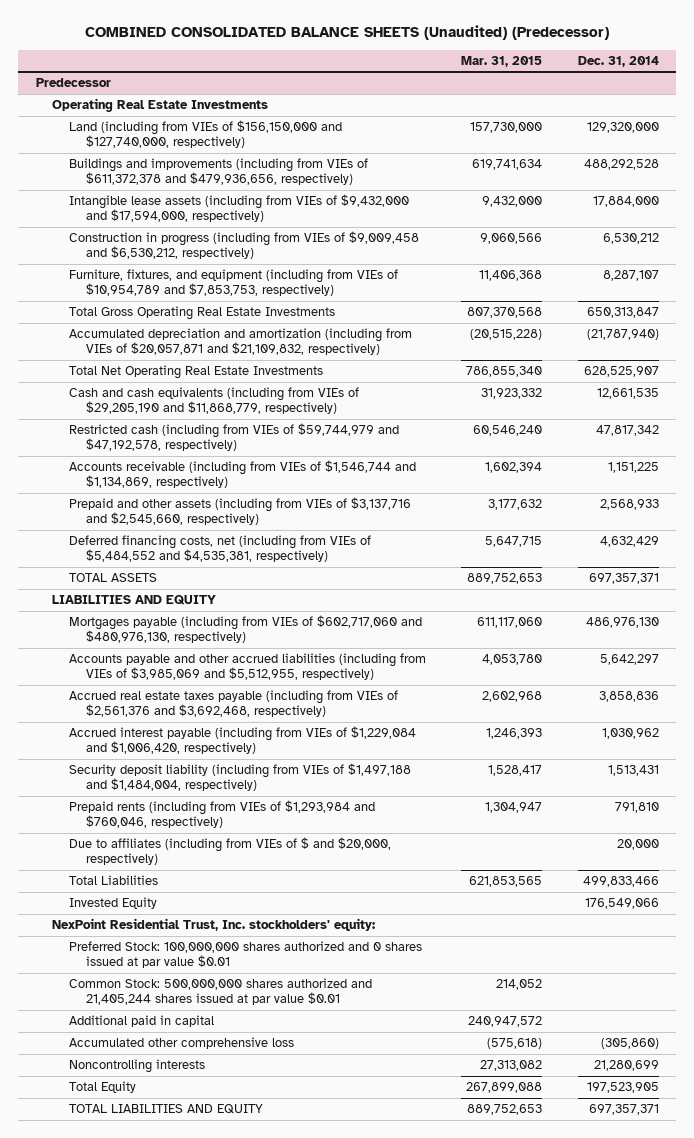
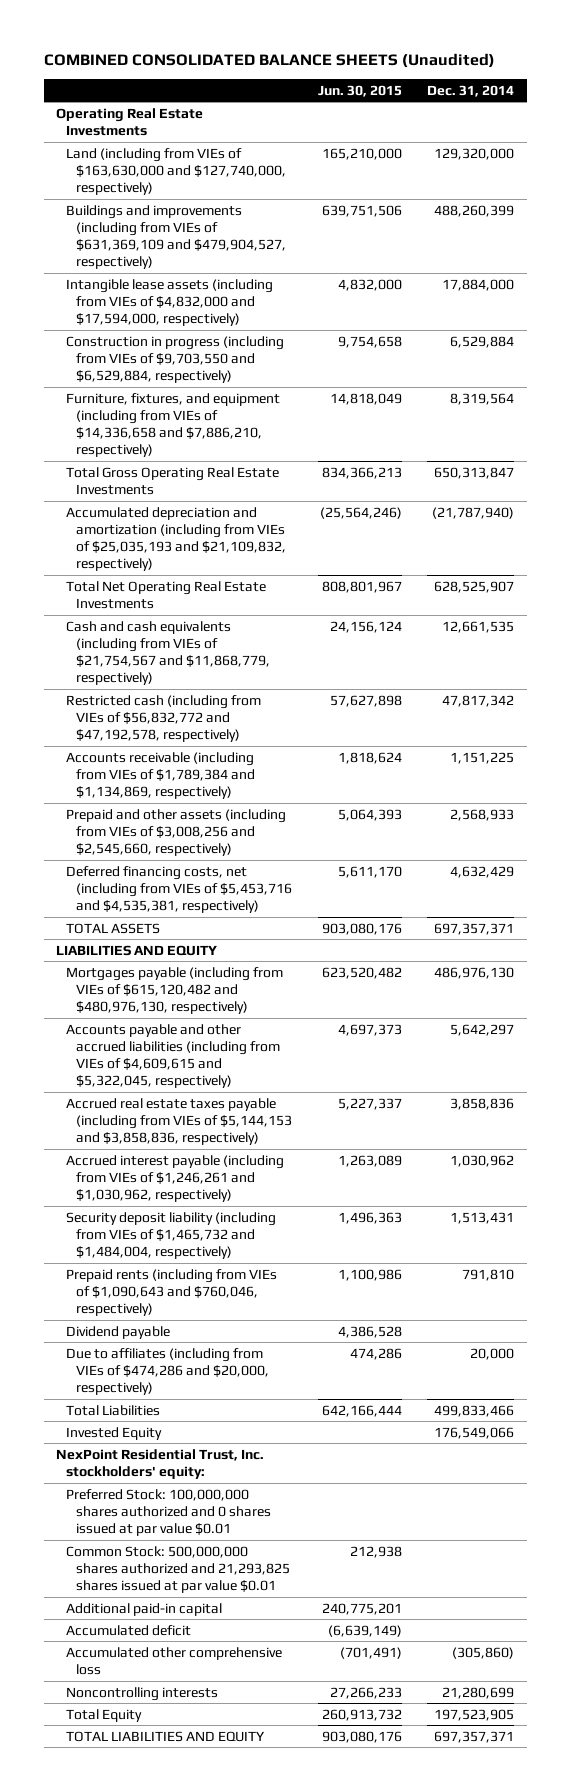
- COMBINED CONSOLIDATED BALANCE SHEETS (Unaudited) (Predecessor)
+ COMBINED CONSOLIDATED BALANCE SHEETS (Unaudited)
- | Mar. 31, 2015 | Dec. 31, 2014
+ | Jun. 30, 2015 | Dec. 31, 2014
- Predecessor
- Land (including from VIEs of $156,150,000 and $127,740,000, respectively) | 157,730,000 | 129,320,000
- Buildings and improvements (including from VIEs of $611,372,378 and $479,936,656, respectively) | 619,741,634 | 488,292,528
- Intangible lease assets (including from VIEs of $9,432,000 and $17,594,000, respectively) | 9,432,000 | 17,884,000
- Construction in progress (including from VIEs of $9,009,458 and $6,530,212, respectively) | 9,060,566 | 6,530,212
- Furniture, fixtures, and equipment (including from VIEs of $10,954,789 and $7,853,753, respectively) | 11,406,368 | 8,287,107
+ Land (including from VIEs of $163,630,000 and $127,740,000, respectively) | 165,210,000 | 129,320,000
+ Buildings and improvements (including from VIEs of $631,369,109 and $479,904,527, respectively) | 639,751,506 | 488,260,399
+ Intangible lease assets (including from VIEs of $4,832,000 and $17,594,000, respectively) | 4,832,000 | 17,884,000
+ Construction in progress (including from VIEs of $9,703,550 and $6,529,884, respectively) | 9,754,658 | 6,529,884
+ Furniture, fixtures, and equipment (including from VIEs of $14,336,658 and $7,886,210, respectively) | 14,818,049 | 8,319,564
- Accumulated depreciation and amortization (including from VIEs of $20,057,871 and $21,109,832, respectively) | (20,515,228) | (21,787,940)
+ Accumulated depreciation and amortization (including from VIEs of $25,035,193 and $21,109,832, respectively) | (25,564,246) | (21,787,940)
- Cash and cash equivalents (including from VIEs of $29,205,190 and $11,868,779, respectively) | 31,923,332 | 12,661,535
- Restricted cash (including from VIEs of $59,744,979 and $47,192,578, respectively) | 60,546,240 | 47,817,342
- Accounts receivable (including from VIEs of $1,546,744 and $1,134,869, respectively) | 1,602,394 | 1,151,225
- Prepaid and other assets (including from VIEs of $3,137,716 and $2,545,660, respectively) | 3,177,632 | 2,568,933
- Deferred financing costs, net (including from VIEs of $5,484,552 and $4,535,381, respectively) | 5,647,715 | 4,632,429
+ Cash and cash equivalents (including from VIEs of $21,754,567 and $11,868,779, respectively) | 24,156,124 | 12,661,535
+ Restricted cash (including from VIEs of $56,832,772 and $47,192,578, respectively) | 57,627,898 | 47,817,342
+ Accounts receivable (including from VIEs of $1,789,384 and $1,134,869, respectively) | 1,818,624 | 1,151,225
+ Prepaid and other assets (including from VIEs of $3,008,256 and $2,545,660, respectively) | 5,064,393 | 2,568,933
+ Deferred financing costs, net (including from VIEs of $5,453,716 and $4,535,381, respectively) | 5,611,170 | 4,632,429
- Mortgages payable (including from VIEs of $602,717,060 and $480,976,130, respectively) | 611,117,060 | 486,976,130
- Accounts payable and other accrued liabilities (including from VIEs of $3,985,069 and $5,512,955, respectively) | 4,053,780 | 5,642,297
- Accrued real estate taxes payable (including from VIEs of $2,561,376 and $3,692,468, respectively) | 2,602,968 | 3,858,836
- Accrued interest payable (including from VIEs of $1,229,084 and $1,006,420, respectively) | 1,246,393 | 1,030,962
- Security deposit liability (including from VIEs of $1,497,188 and $1,484,004, respectively) | 1,528,417 | 1,513,431
- Prepaid rents (including from VIEs of $1,293,984 and $760,046, respectively) | 1,304,947 | 791,810
- Due to affiliates (including from VIEs of $ and $20,000, respectively) | | 20,000
+ Mortgages payable (including from VIEs of $615,120,482 and $480,976,130, respectively) | 623,520,482 | 486,976,130
+ Accounts payable and other accrued liabilities (including from VIEs of $4,609,615 and $5,322,045, respectively) | 4,697,373 | 5,642,297
+ Accrued real estate taxes payable (including from VIEs of $5,144,153 and $3,858,836, respectively) | 5,227,337 | 3,858,836
+ Accrued interest payable (including from VIEs of $1,246,261 and $1,030,962, respectively) | 1,263,089 | 1,030,962
+ Security deposit liability (including from VIEs of $1,465,732 and $1,484,004, respectively) | 1,496,363 | 1,513,431
+ Prepaid rents (including from VIEs of $1,090,643 and $760,046, respectively) | 1,100,986 | 791,810
+ Dividend payable | 4,386,528 |
+ Due to affiliates (including from VIEs of $474,286 and $20,000, respectively) | 474,286 | 20,000
- Common Stock: 500,000,000 shares authorized and 21,405,244 shares issued at par value $0.01 | 214,052 |
- Additional paid in capital | 240,947,572 |
+ Common Stock: 500,000,000 shares authorized and 21,293,825 shares issued at par value $0.01 | 212,938 |
+ Additional paid-in capital | 240,775,201 |
+ Accumulated deficit | (6,639,149) |

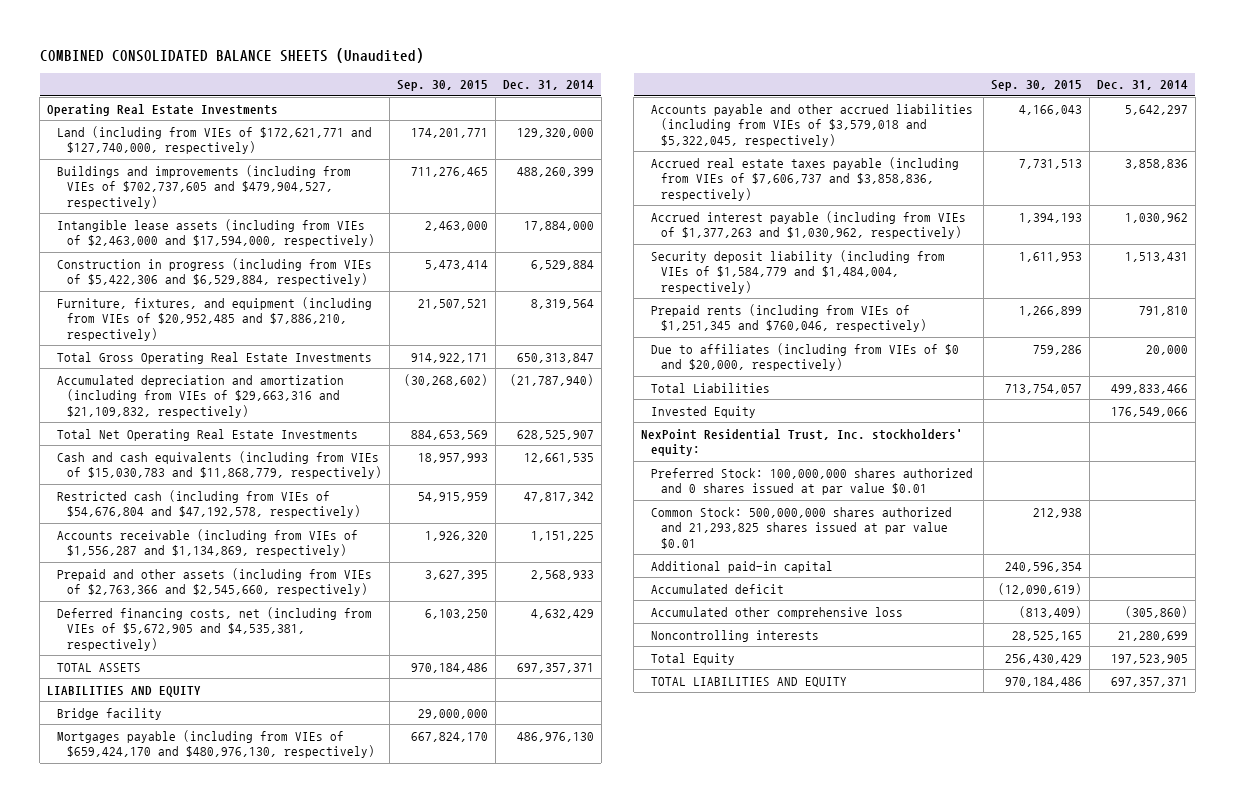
- | Jun. 30, 2015 | Dec. 31, 2014
+ | Sep. 30, 2015 | Dec. 31, 2014
- Land (including from VIEs of $163,630,000 and $127,740,000, respectively) | 165,210,000 | 129,320,000
- Buildings and improvements (including from VIEs of $631,369,109 and $479,904,527, respectively) | 639,751,506 | 488,260,399
- Intangible lease assets (including from VIEs of $4,832,000 and $17,594,000, respectively) | 4,832,000 | 17,884,000
- Construction in progress (including from VIEs of $9,703,550 and $6,529,884, respectively) | 9,754,658 | 6,529,884
- Furniture, fixtures, and equipment (including from VIEs of $14,336,658 and $7,886,210, respectively) | 14,818,049 | 8,319,564
+ Land (including from VIEs of $172,621,771 and $127,740,000, respectively) | 174,201,771 | 129,320,000
+ Buildings and improvements (including from VIEs of $702,737,605 and $479,904,527, respectively) | 711,276,465 | 488,260,399
+ Intangible lease assets (including from VIEs of $2,463,000 and $17,594,000, respectively) | 2,463,000 | 17,884,000
+ Construction in progress (including from VIEs of $5,422,306 and $6,529,884, respectively) | 5,473,414 | 6,529,884
+ Furniture, fixtures, and equipment (including from VIEs of $20,952,485 and $7,886,210, respectively) | 21,507,521 | 8,319,564
- Accumulated depreciation and amortization (including from VIEs of $25,035,193 and $21,109,832, respectively) | (25,564,246) | (21,787,940)
+ Accumulated depreciation and amortization (including from VIEs of $29,663,316 and $21,109,832, respectively) | (30,268,602) | (21,787,940)
- Cash and cash equivalents (including from VIEs of $21,754,567 and $11,868,779, respectively) | 24,156,124 | 12,661,535
- Restricted cash (including from VIEs of $56,832,772 and $47,192,578, respectively) | 57,627,898 | 47,817,342
- Accounts receivable (including from VIEs of $1,789,384 and $1,134,869, respectively) | 1,818,624 | 1,151,225
- Prepaid and other assets (including from VIEs of $3,008,256 and $2,545,660, respectively) | 5,064,393 | 2,568,933
- Deferred financing costs, net (including from VIEs of $5,453,716 and $4,535,381, respectively) | 5,611,170 | 4,632,429
+ Cash and cash equivalents (including from VIEs of $15,030,783 and $11,868,779, respectively) | 18,957,993 | 12,661,535
+ Restricted cash (including from VIEs of $54,676,804 and $47,192,578, respectively) | 54,915,959 | 47,817,342
+ Accounts receivable (including from VIEs of $1,556,287 and $1,134,869, respectively) | 1,926,320 | 1,151,225
+ Prepaid and other assets (including from VIEs of $2,763,366 and $2,545,660, respectively) | 3,627,395 | 2,568,933
+ Deferred financing costs, net (including from VIEs of $5,672,905 and $4,535,381, respectively) | 6,103,250 | 4,632,429
- Mortgages payable (including from VIEs of $615,120,482 and $480,976,130, respectively) | 623,520,482 | 486,976,130
- Accounts payable and other accrued liabilities (including from VIEs of $4,609,615 and $5,322,045, respectively) | 4,697,373 | 5,642,297
- Accrued real estate taxes payable (including from VIEs of $5,144,153 and $3,858,836, respectively) | 5,227,337 | 3,858,836
- Accrued interest payable (including from VIEs of $1,246,261 and $1,030,962, respectively) | 1,263,089 | 1,030,962
- Security deposit liability (including from VIEs of $1,465,732 and $1,484,004, respectively) | 1,496,363 | 1,513,431
- Prepaid rents (including from VIEs of $1,090,643 and $760,046, respectively) | 1,100,986 | 791,810
- Dividend payable | 4,386,528 |
- Due to affiliates (including from VIEs of $474,286 and $20,000, respectively) | 474,286 | 20,000
+ Bridge facility | 29,000,000 |
+ Mortgages payable (including from VIEs of $659,424,170 and $480,976,130, respectively) | 667,824,170 | 486,976,130
+ Accounts payable and other accrued liabilities (including from VIEs of $3,579,018 and $5,322,045, respectively) | 4,166,043 | 5,642,297
+ Accrued real estate taxes payable (including from VIEs of $7,606,737 and $3,858,836, respectively) | 7,731,513 | 3,858,836
+ Accrued interest payable (including from VIEs of $1,377,263 and $1,030,962, respectively) | 1,394,193 | 1,030,962
+ Security deposit liability (including from VIEs of $1,584,779 and $1,484,004, respectively) | 1,611,953 | 1,513,431
+ Prepaid rents (including from VIEs of $1,251,345 and $760,046, respectively) | 1,266,899 | 791,810
+ Due to affiliates (including from VIEs of $0 and $20,000, respectively) | 759,286 | 20,000

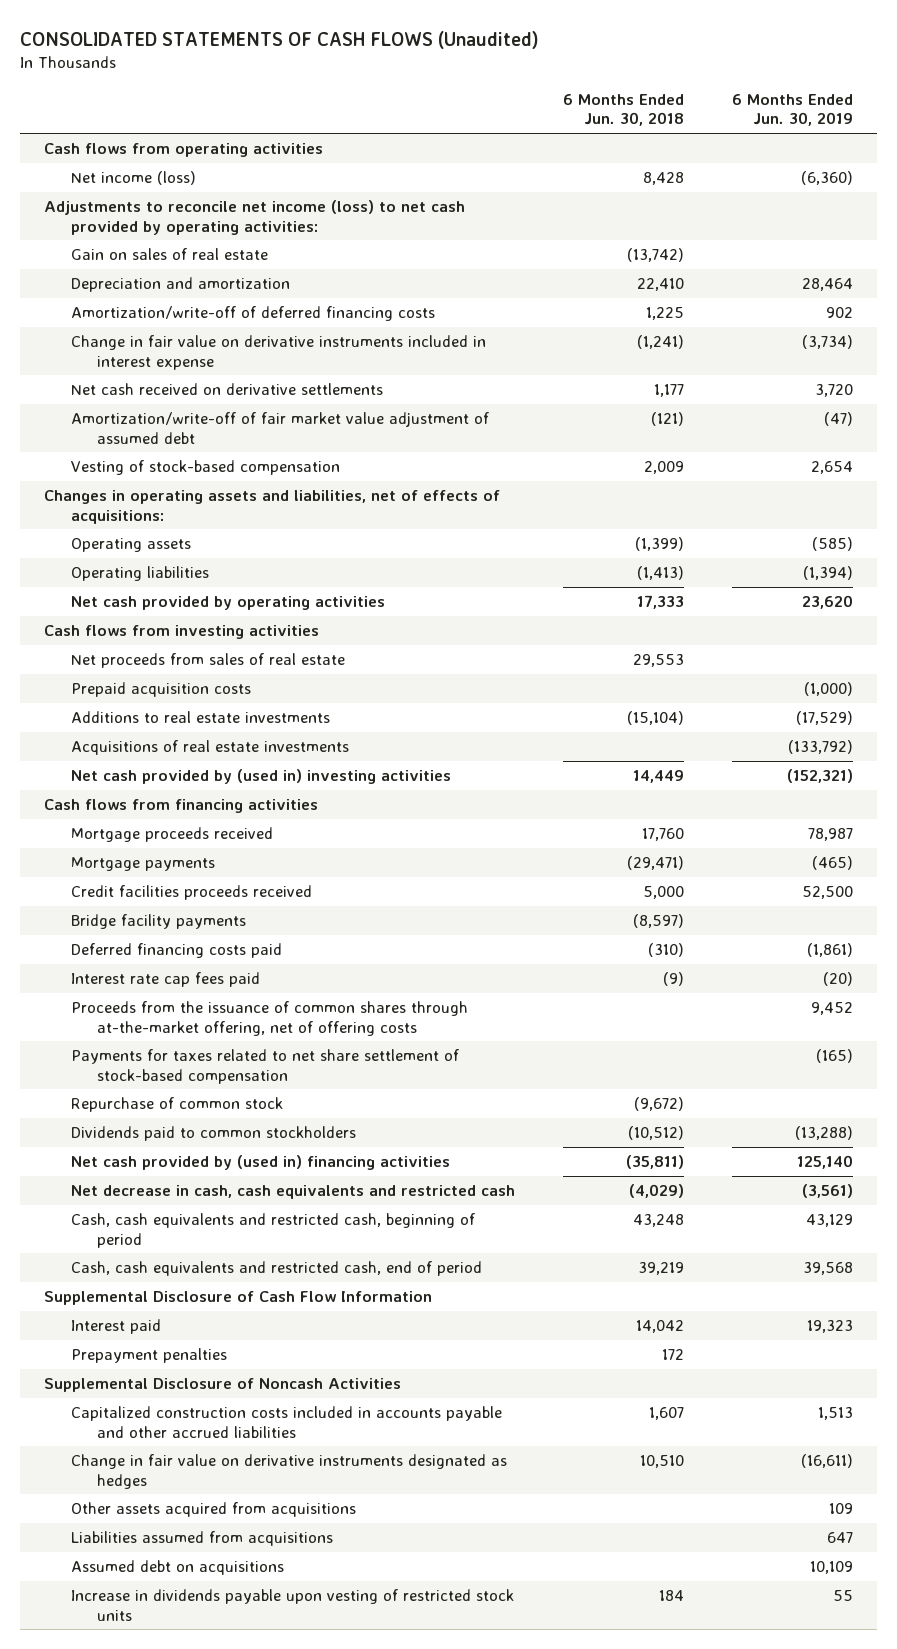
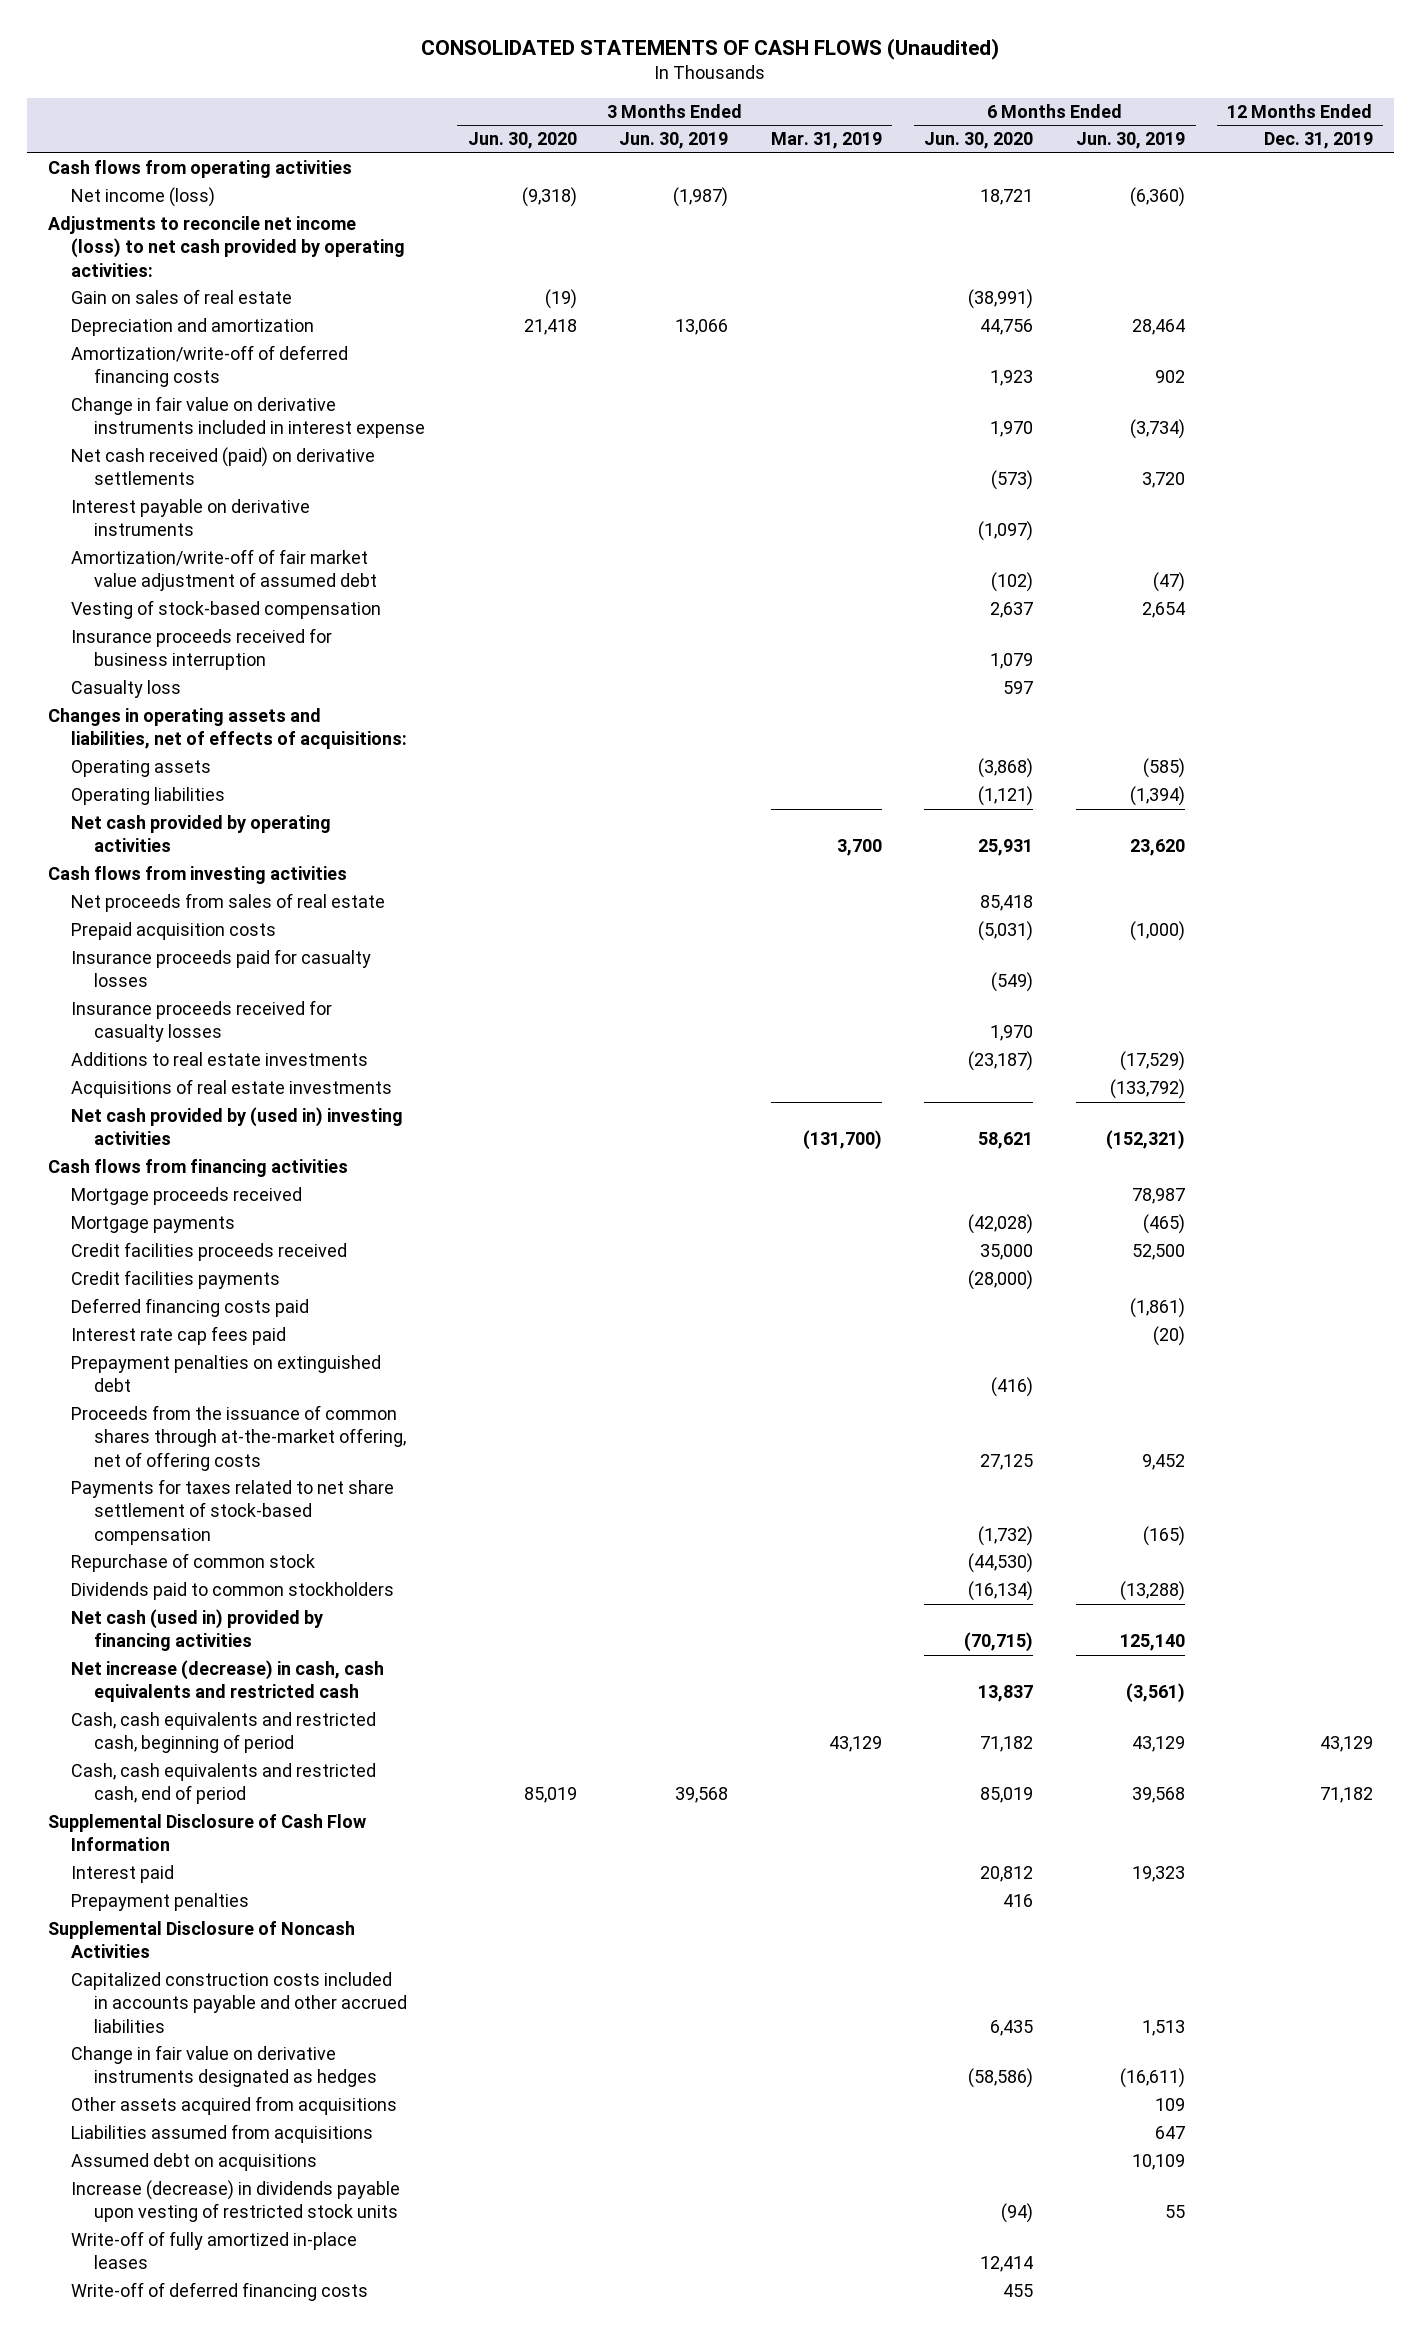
- | 6 Months Ended Jun. 30, 2018 | 6 Months Ended Jun. 30, 2019
+ | 3 Months Ended Jun. 30, 2020 | 3 Months Ended Jun. 30, 2019 | 3 Months Ended Mar. 31, 2019 | 6 Months Ended Jun. 30, 2020 | 6 Months Ended Jun. 30, 2019 | 12 Months Ended Dec. 31, 2019
- Net cash received on derivative settlements | 1,177 | 3,720
+ Net cash received (paid) on derivative settlements | | | | (573) | 3,720 |
+ Interest payable on derivative instruments | | | | (1,097) | |
+ Insurance proceeds received for business interruption | | | | 1,079 | |
+ Casualty loss | | | | 597 | |
+ Insurance proceeds paid for casualty losses | | | | (549) | |
+ Insurance proceeds received for casualty losses | | | | 1,970 | |
- Bridge facility payments | (8,597) |
+ Credit facilities payments | | | | (28,000) | |
+ Prepayment penalties on extinguished debt | | | | (416) | |
- Net cash provided by (used in) financing activities | (35,811) | 125,140
- Net decrease in cash, cash equivalents and restricted cash | (4,029) | (3,561)
+ Net cash (used in) provided by financing activities | | | | (70,715) | 125,140 |
+ Net increase (decrease) in cash, cash equivalents and restricted cash | | | | 13,837 | (3,561) |
- Increase in dividends payable upon vesting of restricted stock units | 184 | 55
+ Increase (decrease) in dividends payable upon vesting of restricted stock units | | | | (94) | 55 |
+ Write-off of fully amortized in-place leases | | | | 12,414 | |
+ Write-off of deferred financing costs | | | | 455 | |

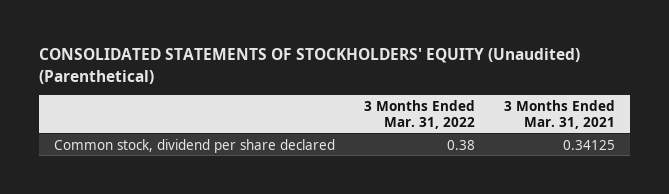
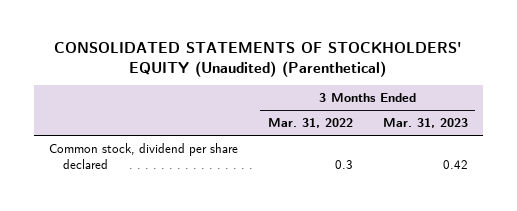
- | 3 Months Ended Mar. 31, 2022 | 3 Months Ended Mar. 31, 2021
+ | 3 Months Ended Mar. 31, 2022 | 3 Months Ended Mar. 31, 2023
- Common stock, dividend per share declared | 0.38 | 0.34125
+ Common stock, dividend per share declared | 0.3 | 0.42

